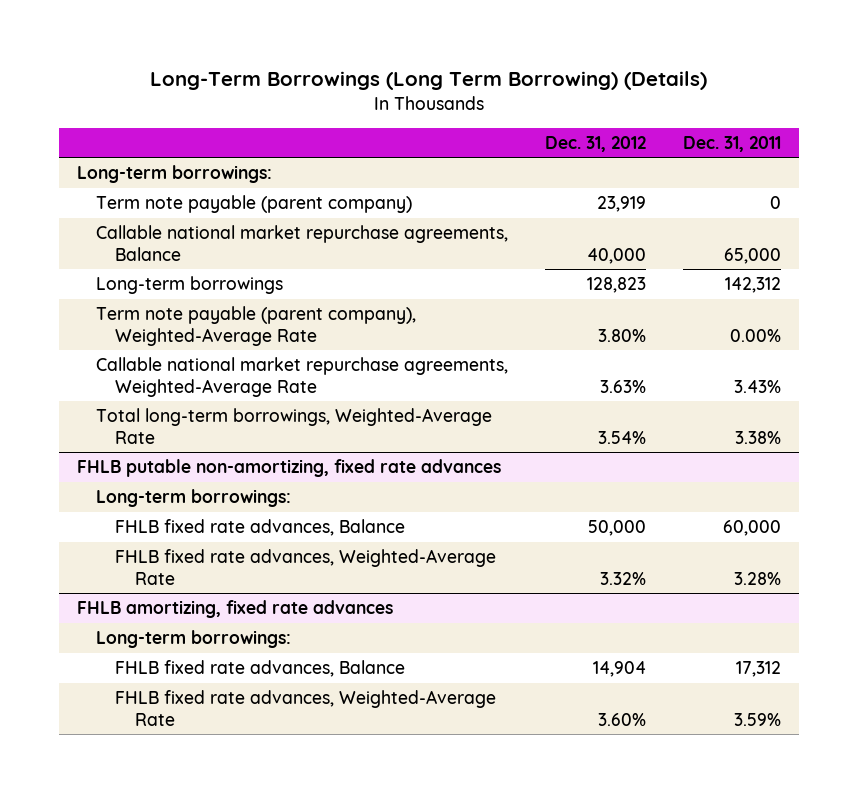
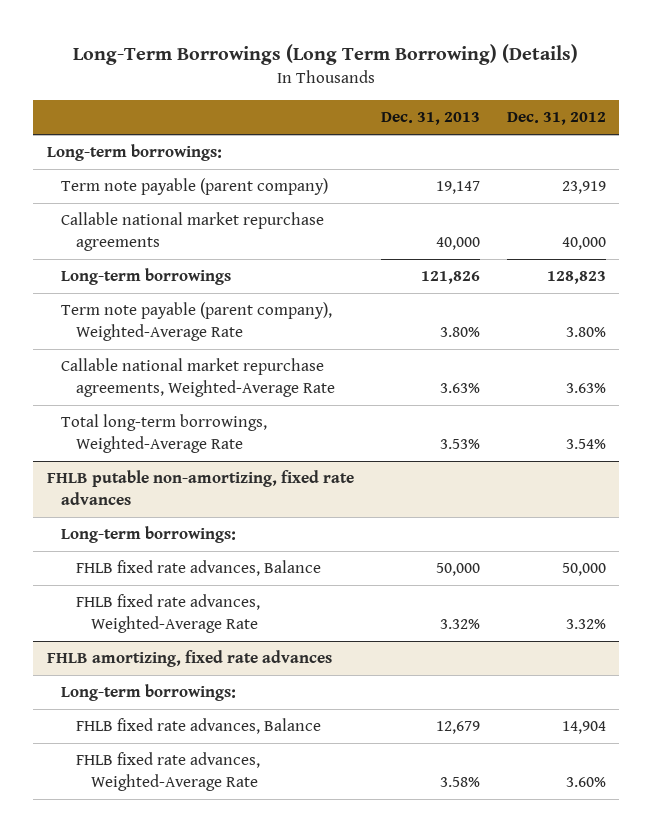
- | Dec. 31, 2012 | Dec. 31, 2011
+ | Dec. 31, 2013 | Dec. 31, 2012
- Callable national market repurchase agreements, Balance | 40,000 | 65,000
+ Callable national market repurchase agreements | 40,000 | 40,000

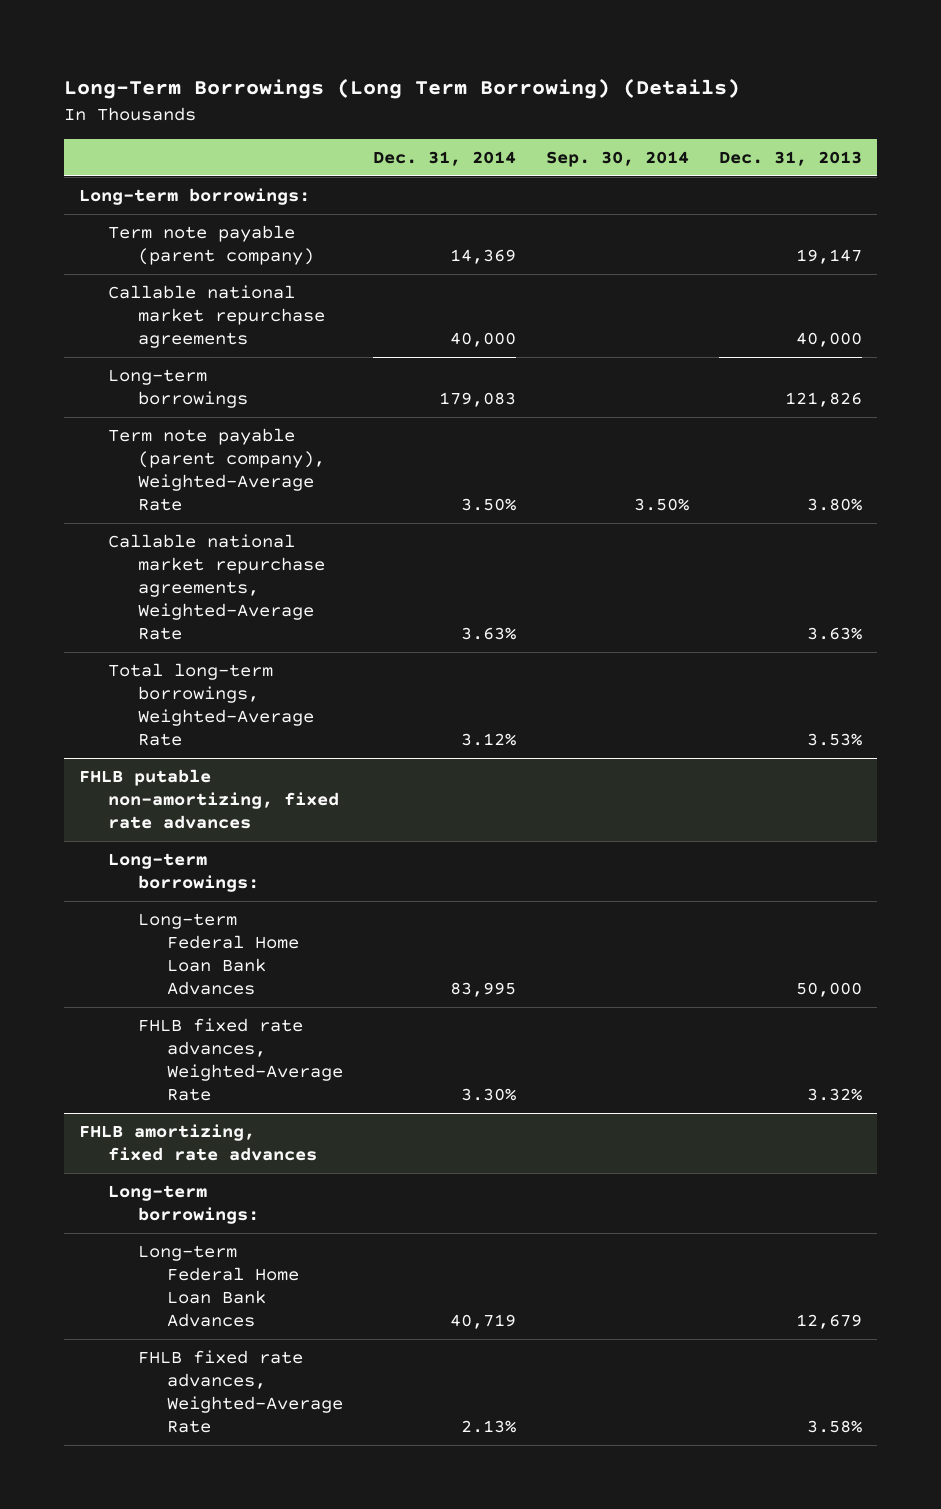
- | Dec. 31, 2013 | Dec. 31, 2012
+ | Dec. 31, 2014 | Sep. 30, 2014 | Dec. 31, 2013
@ FHLB putable non-amortizing, fixed rate advances
- FHLB fixed rate advances, Balance | 50,000 | 50,000
+ Long-term Federal Home Loan Bank Advances | 83,995 | | 50,000
@ FHLB amortizing, fixed rate advances
- FHLB fixed rate advances, Balance | 12,679 | 14,904
+ Long-term Federal Home Loan Bank Advances | 40,719 | | 12,679

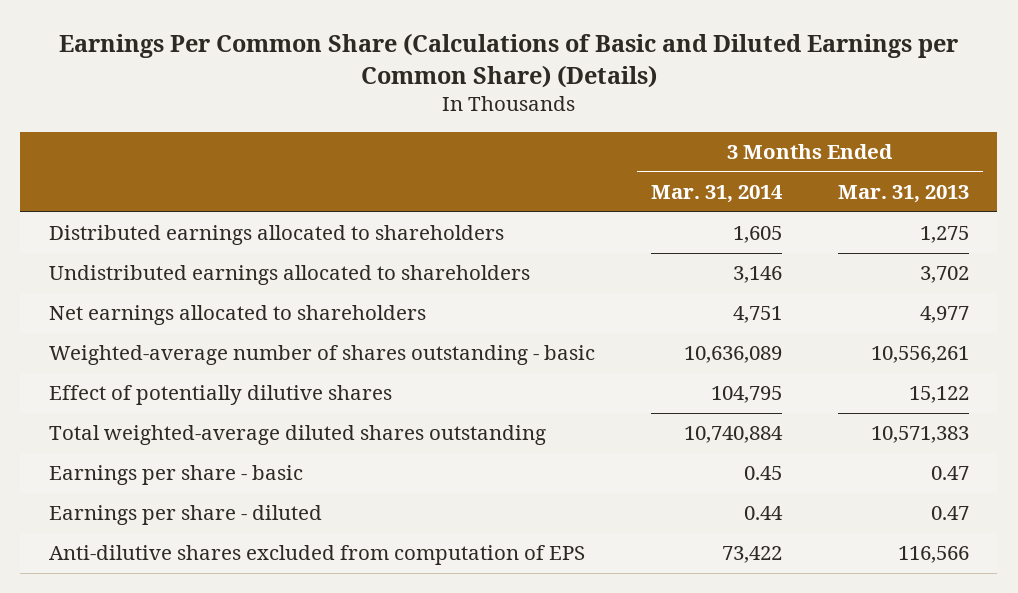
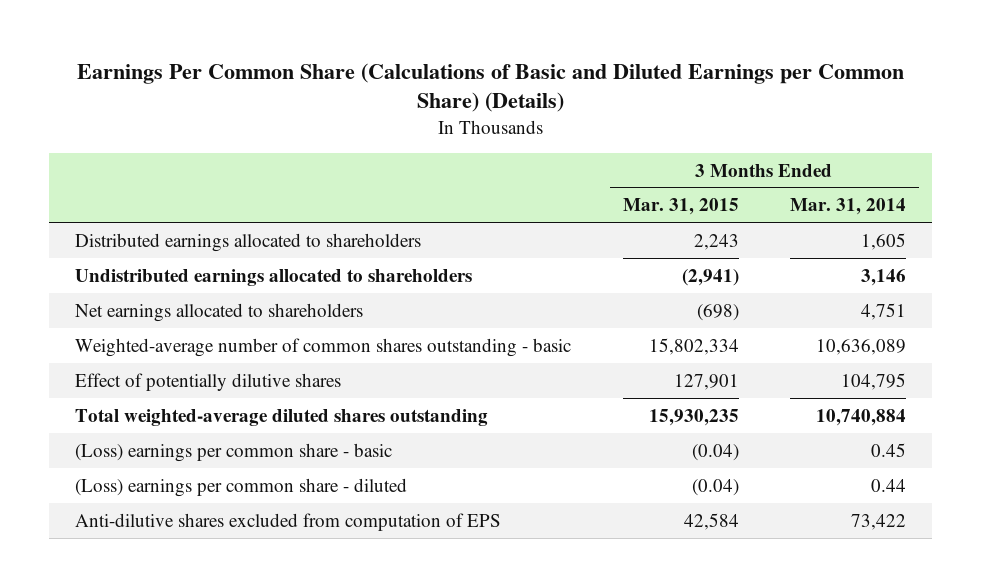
- | 3 Months Ended Mar. 31, 2014 | 3 Months Ended Mar. 31, 2013
+ | 3 Months Ended Mar. 31, 2015 | 3 Months Ended Mar. 31, 2014
- Weighted-average number of shares outstanding - basic | 10,636,089 | 10,556,261
+ Weighted-average number of common shares outstanding - basic | 15,802,334 | 10,636,089
- Earnings per share - basic | 0.45 | 0.47
- Earnings per share - diluted | 0.44 | 0.47
+ (Loss) earnings per common share - basic | (0.04) | 0.45
+ (Loss) earnings per common share - diluted | (0.04) | 0.44

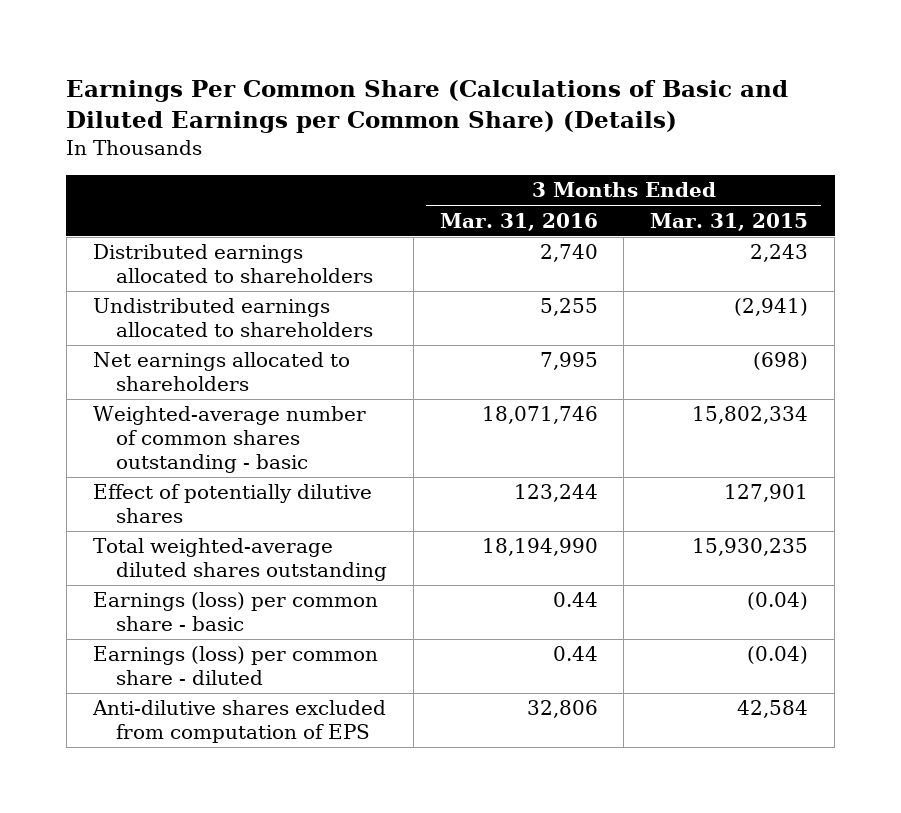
- | 3 Months Ended Mar. 31, 2015 | 3 Months Ended Mar. 31, 2014
+ | 3 Months Ended Mar. 31, 2016 | 3 Months Ended Mar. 31, 2015
- (Loss) earnings per common share - basic | (0.04) | 0.45
- (Loss) earnings per common share - diluted | (0.04) | 0.44
+ Earnings (loss) per common share - basic | 0.44 | (0.04)
+ Earnings (loss) per common share - diluted | 0.44 | (0.04)

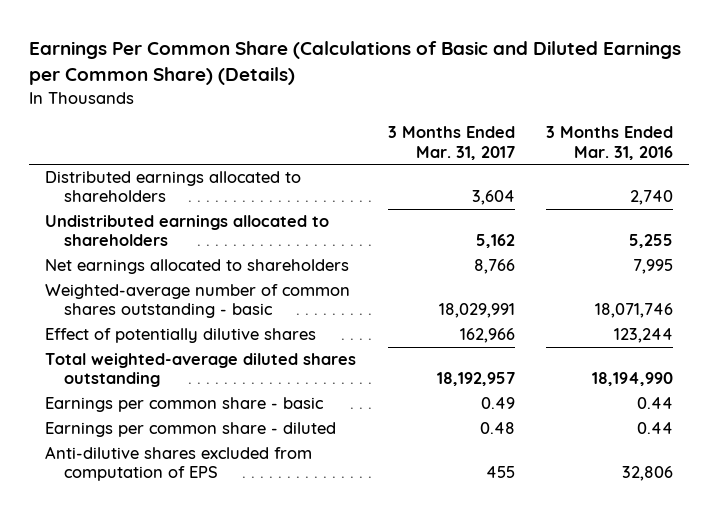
- | 3 Months Ended Mar. 31, 2016 | 3 Months Ended Mar. 31, 2015
+ | 3 Months Ended Mar. 31, 2017 | 3 Months Ended Mar. 31, 2016
- Earnings (loss) per common share - basic | 0.44 | (0.04)
- Earnings (loss) per common share - diluted | 0.44 | (0.04)
+ Earnings per common share - basic | 0.49 | 0.44
+ Earnings per common share - diluted | 0.48 | 0.44

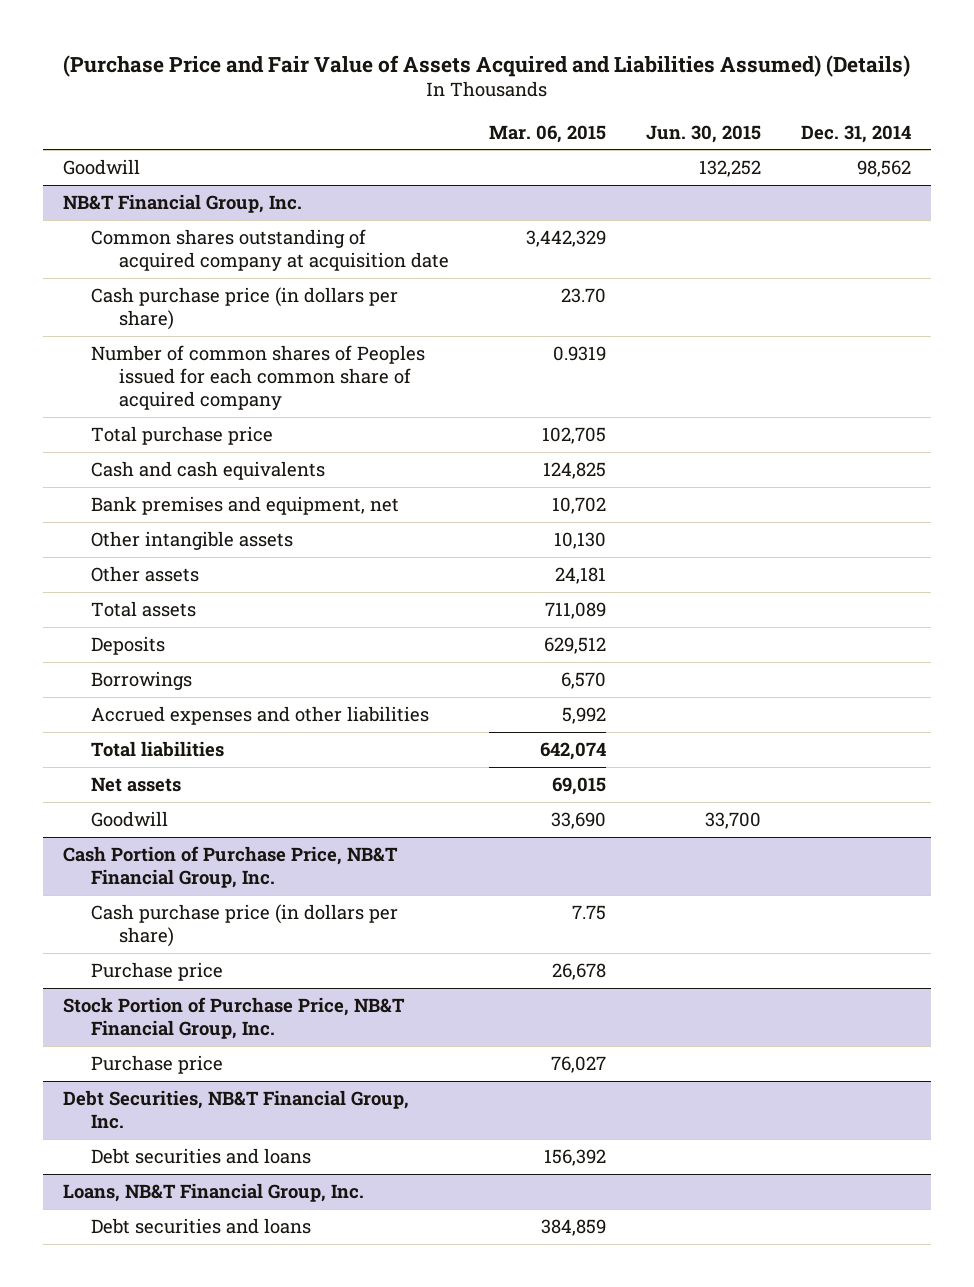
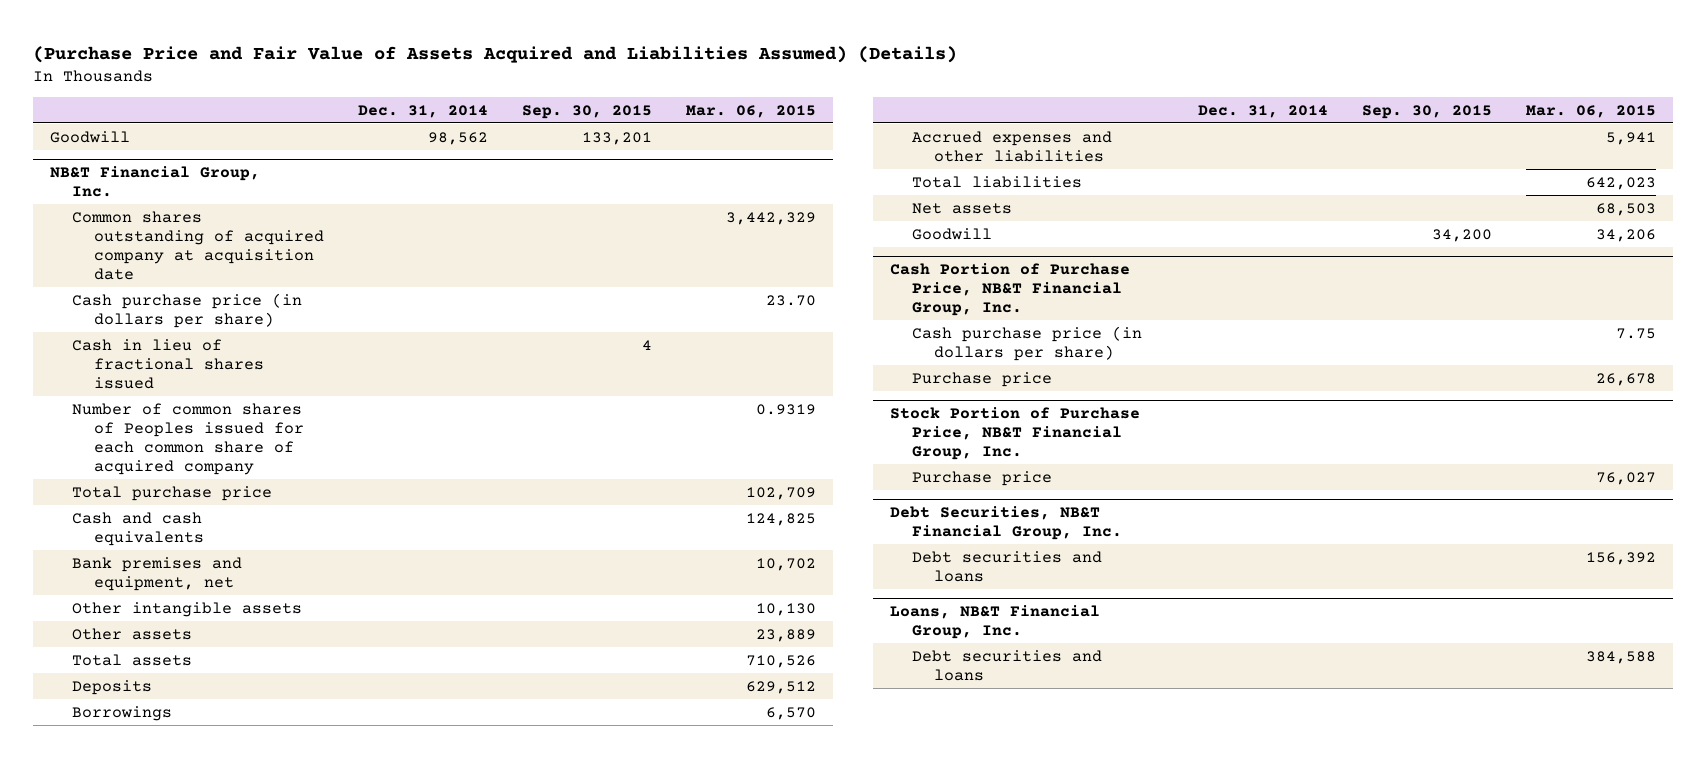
- | Mar. 06, 2015 | Jun. 30, 2015 | Dec. 31, 2014
+ | Dec. 31, 2014 | Sep. 30, 2015 | Mar. 06, 2015
@ NB&T Financial Group, Inc.
+ Cash in lieu of fractional shares issued | | 4 |
- Total purchase price | 102,705 | |
+ Total purchase price | | | 102,709
- Other assets | 24,181 | |
- Total assets | 711,089 | |
+ Other assets | | | 23,889
+ Total assets | | | 710,526
- Accrued expenses and other liabilities | 5,992 | |
- Total liabilities | 642,074 | |
- Net assets | 69,015 | |
- Goodwill | 33,690 | 33,700 |
+ Accrued expenses and other liabilities | | | 5,941
+ Total liabilities | | | 642,023
+ Net assets | | | 68,503
+ Goodwill | | 34,200 | 34,206
@ Loans, NB&T Financial Group, Inc.
- Debt securities and loans | 384,859 | |
+ Debt securities and loans | | | 384,588

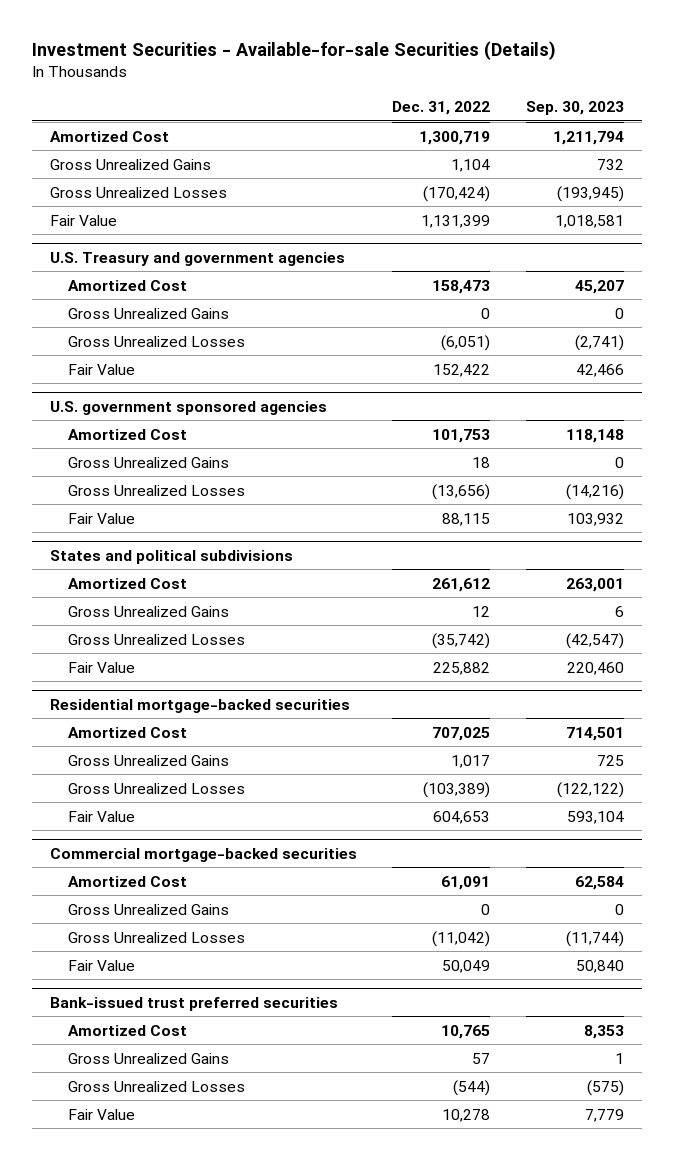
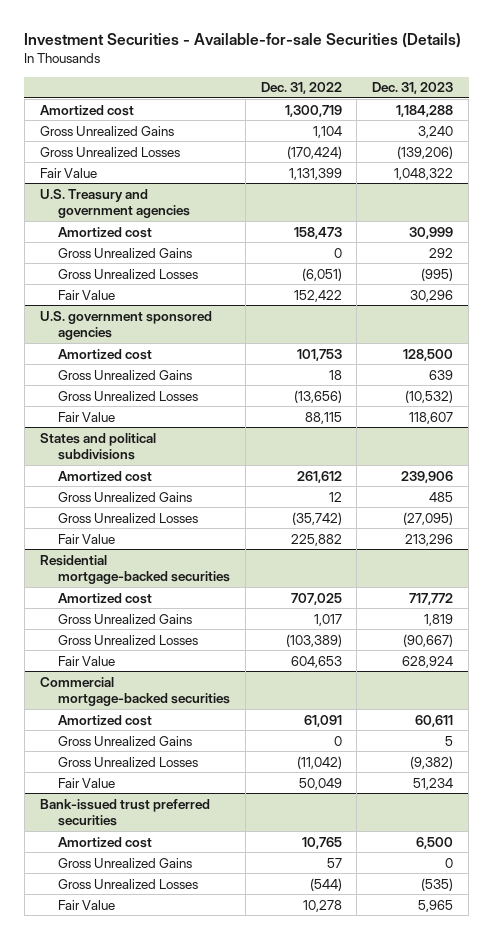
- | Dec. 31, 2022 | Sep. 30, 2023
+ | Dec. 31, 2022 | Dec. 31, 2023
- Amortized Cost | 1,300,719 | 1,211,794
+ Amortized cost | 1,300,719 | 1,184,288
@ U.S. Treasury and government agencies
- Amortized Cost | 158,473 | 45,207
+ Amortized cost | 158,473 | 30,999
@ U.S. government sponsored agencies
- Amortized Cost | 101,753 | 118,148
+ Amortized cost | 101,753 | 128,500
@ States and political subdivisions
- Amortized Cost | 261,612 | 263,001
+ Amortized cost | 261,612 | 239,906
@ Residential mortgage-backed securities
- Amortized Cost | 707,025 | 714,501
+ Amortized cost | 707,025 | 717,772
@ Commercial mortgage-backed securities
- Amortized Cost | 61,091 | 62,584
+ Amortized cost | 61,091 | 60,611
@ Bank-issued trust preferred securities
- Amortized Cost | 10,765 | 8,353
+ Amortized cost | 10,765 | 6,500

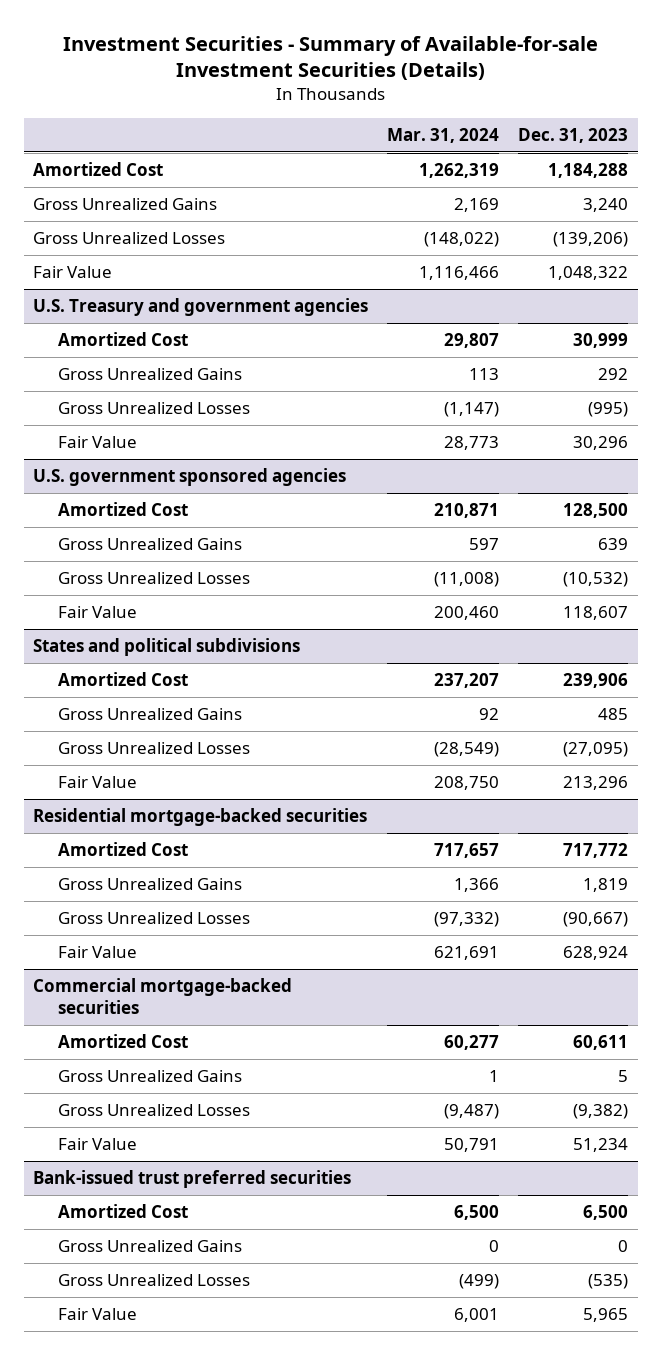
- Investment Securities - Available-for-sale Securities (Details)
+ Investment Securities - Summary of Available-for-sale Investment Securities (Details)
- | Dec. 31, 2022 | Dec. 31, 2023
+ | Mar. 31, 2024 | Dec. 31, 2023
- Amortized cost | 1,300,719 | 1,184,288
+ Amortized Cost | 1,262,319 | 1,184,288
@ U.S. Treasury and government agencies
- Amortized cost | 158,473 | 30,999
+ Amortized Cost | 29,807 | 30,999
@ U.S. government sponsored agencies
- Amortized cost | 101,753 | 128,500
+ Amortized Cost | 210,871 | 128,500
@ States and political subdivisions
- Amortized cost | 261,612 | 239,906
+ Amortized Cost | 237,207 | 239,906
@ Residential mortgage-backed securities
- Amortized cost | 707,025 | 717,772
+ Amortized Cost | 717,657 | 717,772
@ Commercial mortgage-backed securities
- Amortized cost | 61,091 | 60,611
+ Amortized Cost | 60,277 | 60,611
@ Bank-issued trust preferred securities
- Amortized cost | 10,765 | 6,500
+ Amortized Cost | 6,500 | 6,500

